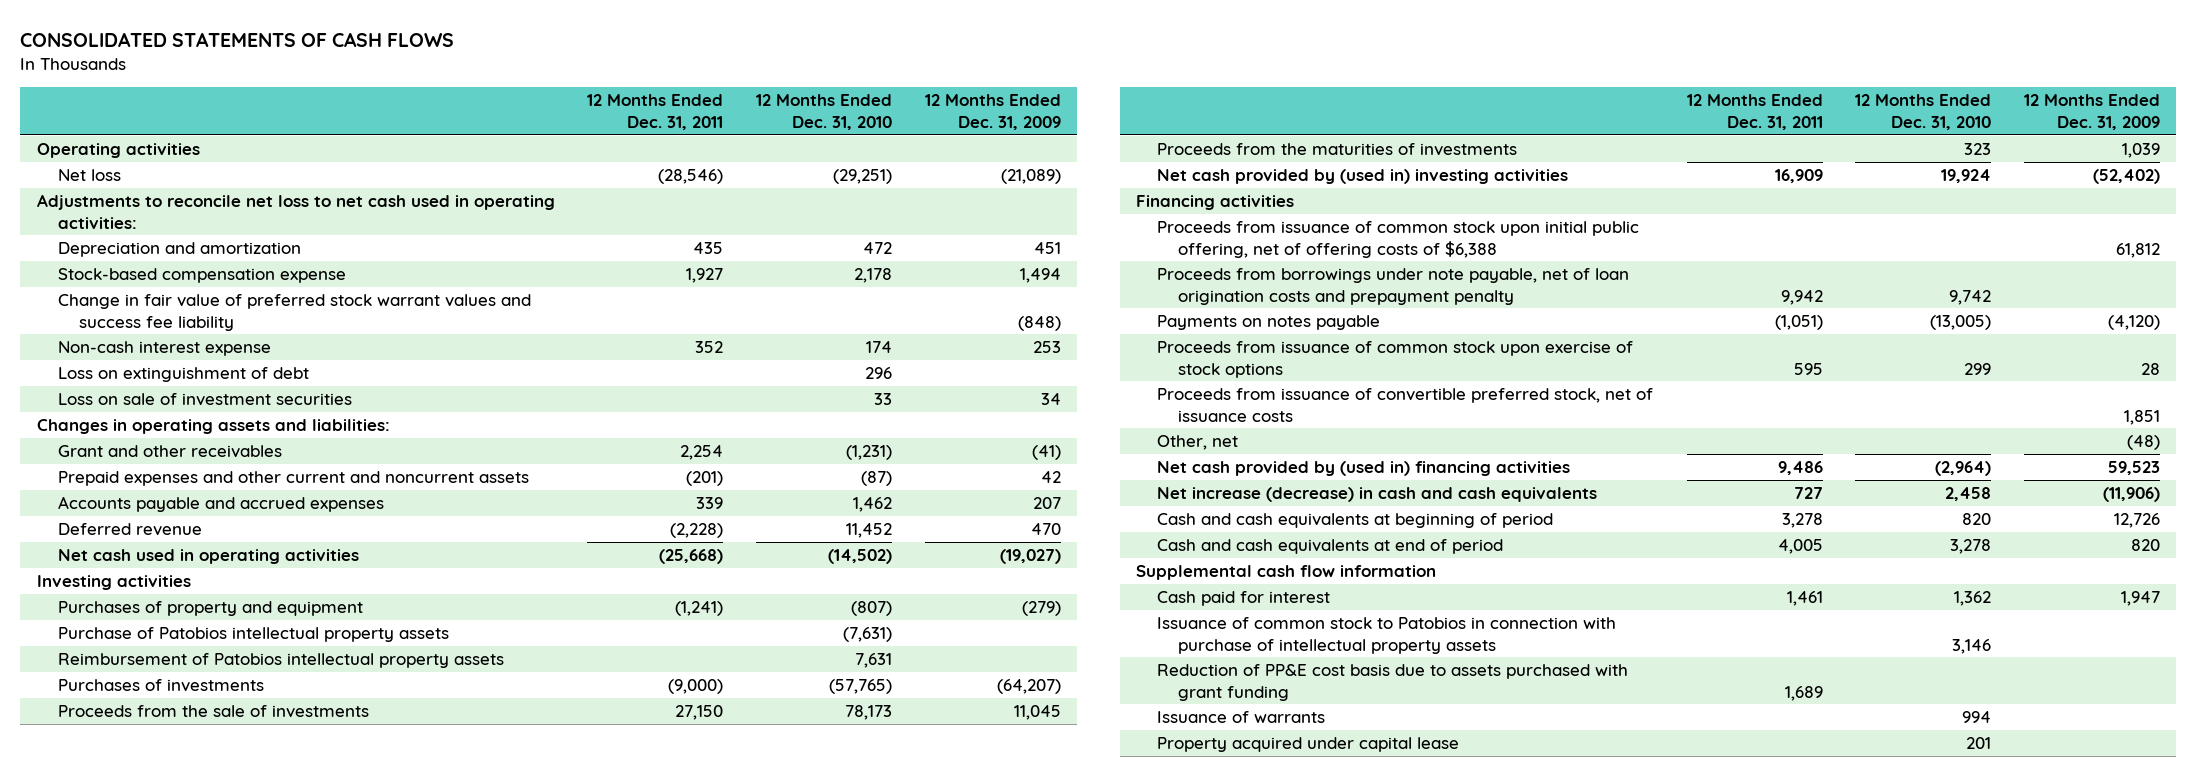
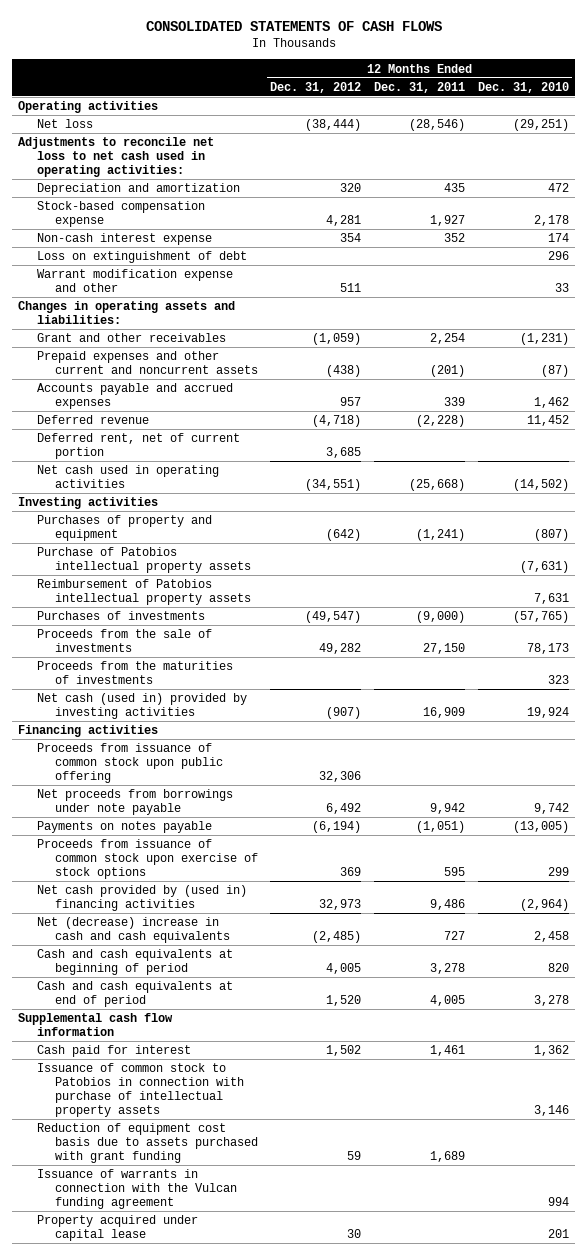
- | 12 Months Ended Dec. 31, 2011 | 12 Months Ended Dec. 31, 2010 | 12 Months Ended Dec. 31, 2009
+ | 12 Months Ended Dec. 31, 2012 | 12 Months Ended Dec. 31, 2011 | 12 Months Ended Dec. 31, 2010
- Change in fair value of preferred stock warrant values and success fee liability | | | (848)
- Loss on sale of investment securities | | 33 | 34
+ Warrant modification expense and other | 511 | | 33
+ Deferred rent, net of current portion | 3,685 | |
- Net cash provided by (used in) investing activities | 16,909 | 19,924 | (52,402)
+ Net cash (used in) provided by investing activities | (907) | 16,909 | 19,924
- Proceeds from issuance of common stock upon initial public offering, net of offering costs of $6,388 | | | 61,812
- Proceeds from borrowings under note payable, net of loan origination costs and prepayment penalty | 9,942 | 9,742 |
+ Proceeds from issuance of common stock upon public offering | 32,306 | |
+ Net proceeds from borrowings under note payable | 6,492 | 9,942 | 9,742
- Proceeds from issuance of convertible preferred stock, net of issuance costs | | | 1,851
- Other, net | | | (48)
- Net increase (decrease) in cash and cash equivalents | 727 | 2,458 | (11,906)
+ Net (decrease) increase in cash and cash equivalents | (2,485) | 727 | 2,458
- Reduction of PP&E cost basis due to assets purchased with grant funding | 1,689 | |
- Issuance of warrants | | 994 |
+ Reduction of equipment cost basis due to assets purchased with grant funding | 59 | 1,689 |
+ Issuance of warrants in connection with the Vulcan funding agreement | | | 994

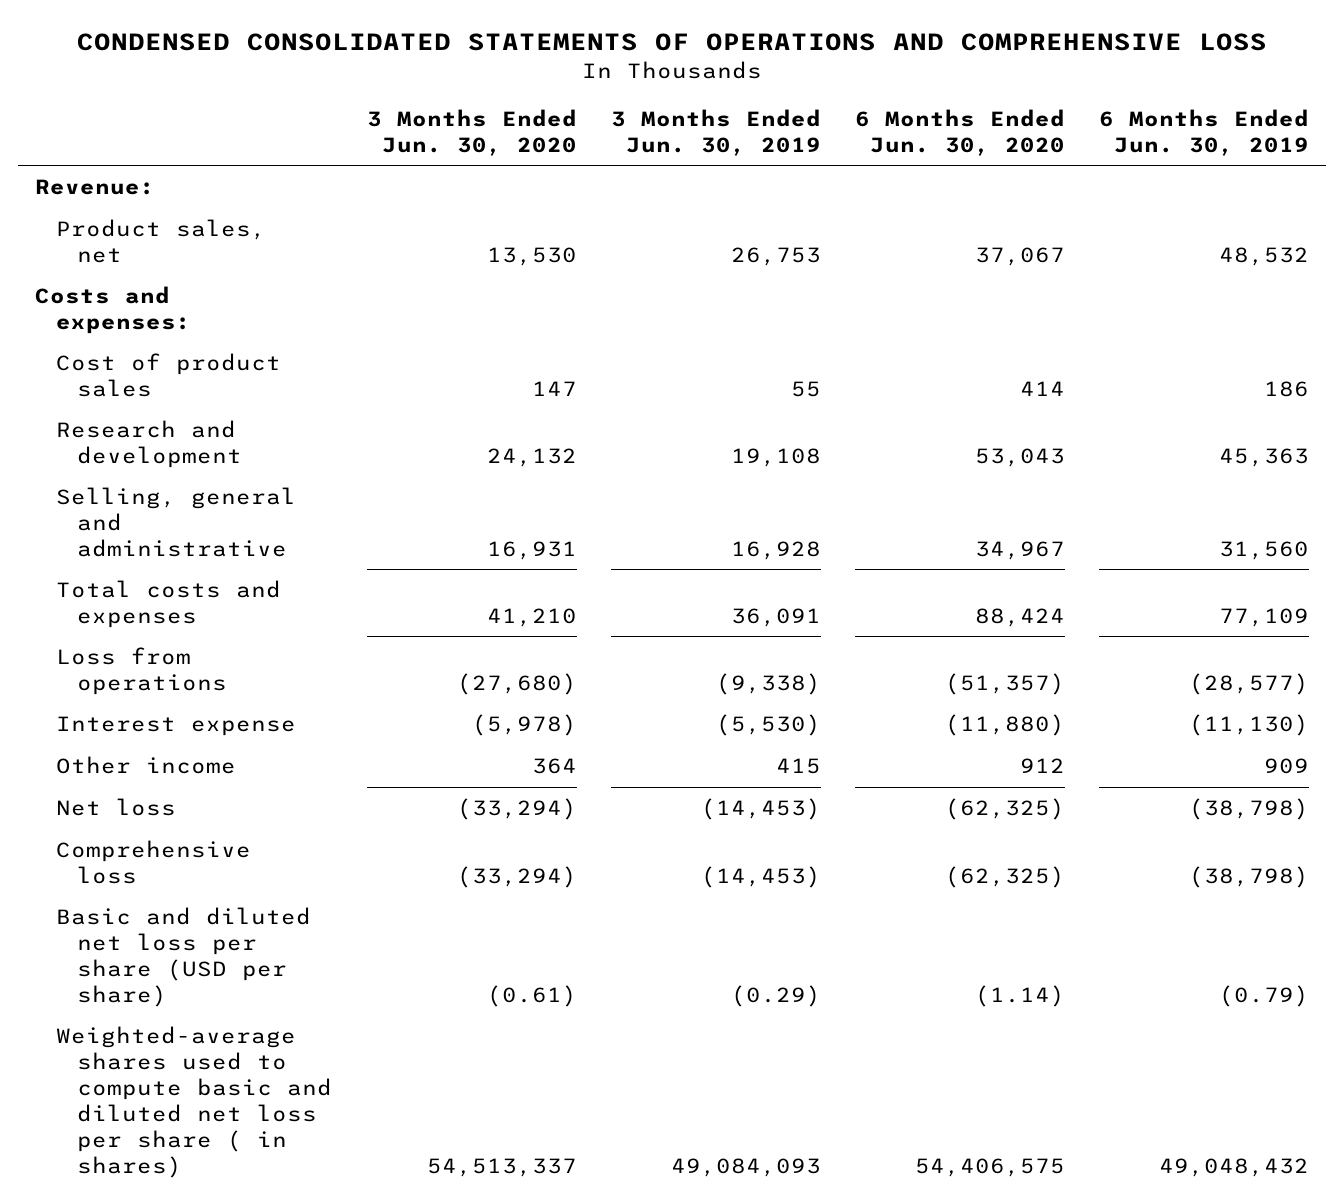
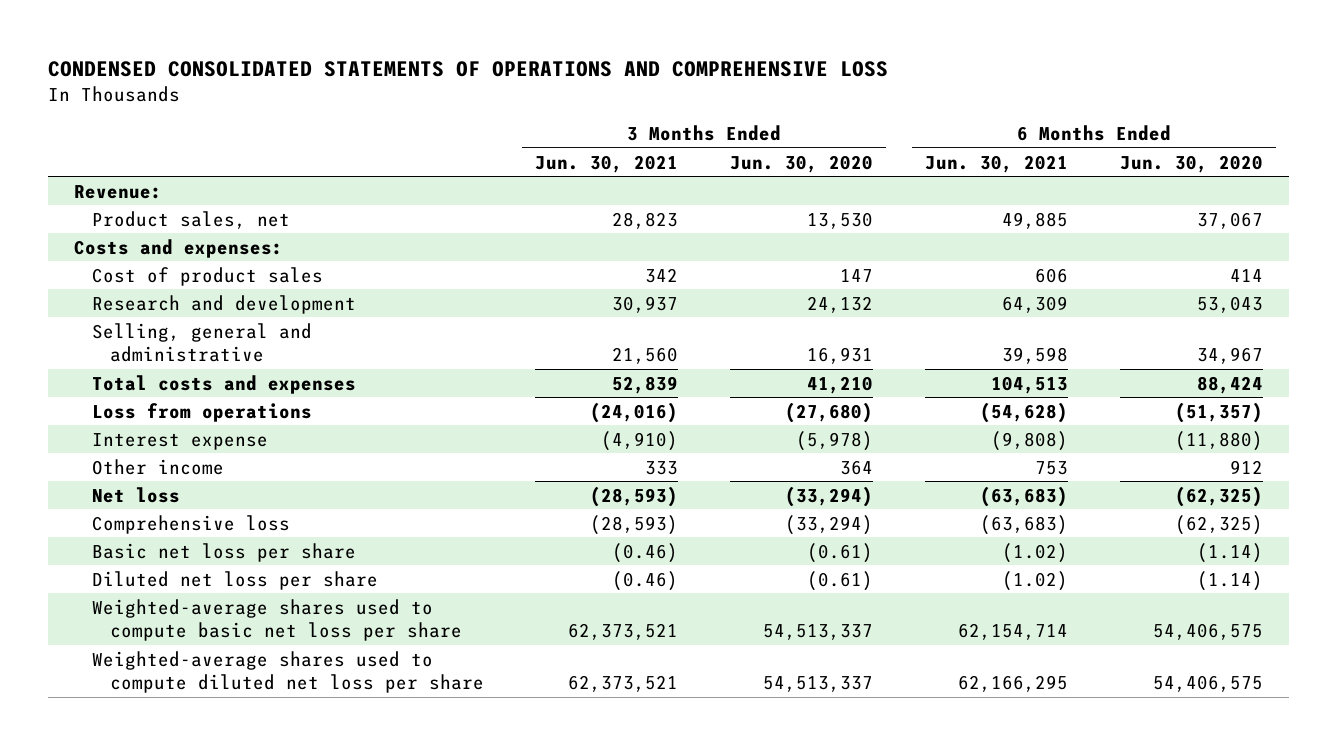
- | 3 Months Ended Jun. 30, 2020 | 3 Months Ended Jun. 30, 2019 | 6 Months Ended Jun. 30, 2020 | 6 Months Ended Jun. 30, 2019
+ | 3 Months Ended Jun. 30, 2021 | 3 Months Ended Jun. 30, 2020 | 6 Months Ended Jun. 30, 2021 | 6 Months Ended Jun. 30, 2020
- Basic and diluted net loss per share (USD per share) | (0.61) | (0.29) | (1.14) | (0.79)
- Weighted-average shares used to compute basic and diluted net loss per share ( in shares) | 54,513,337 | 49,084,093 | 54,406,575 | 49,048,432
+ Basic net loss per share | (0.46) | (0.61) | (1.02) | (1.14)
+ Diluted net loss per share | (0.46) | (0.61) | (1.02) | (1.14)
+ Weighted-average shares used to compute basic net loss per share | 62,373,521 | 54,513,337 | 62,154,714 | 54,406,575
+ Weighted-average shares used to compute diluted net loss per share | 62,373,521 | 54,513,337 | 62,166,295 | 54,406,575

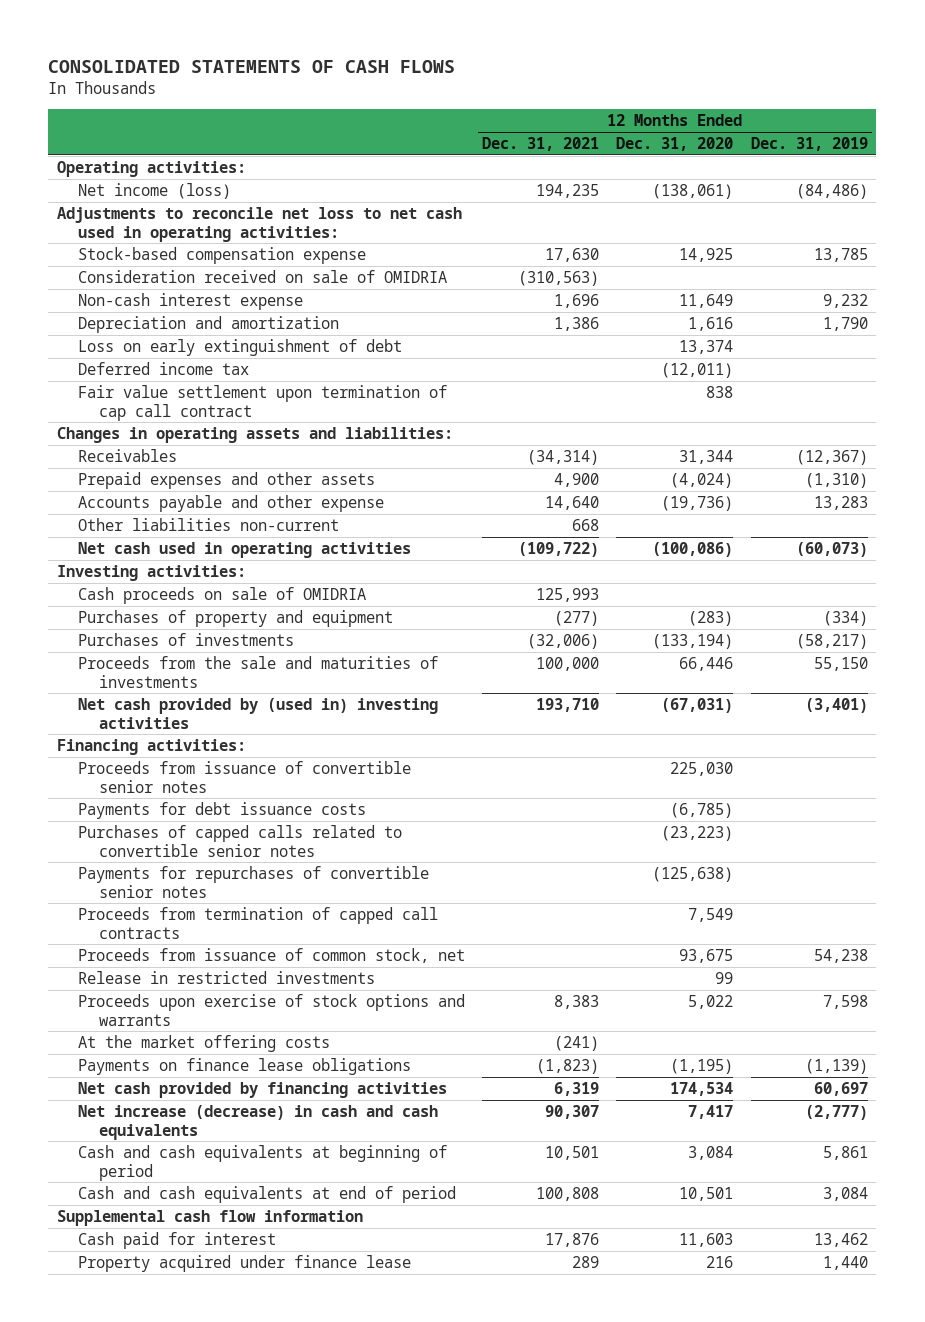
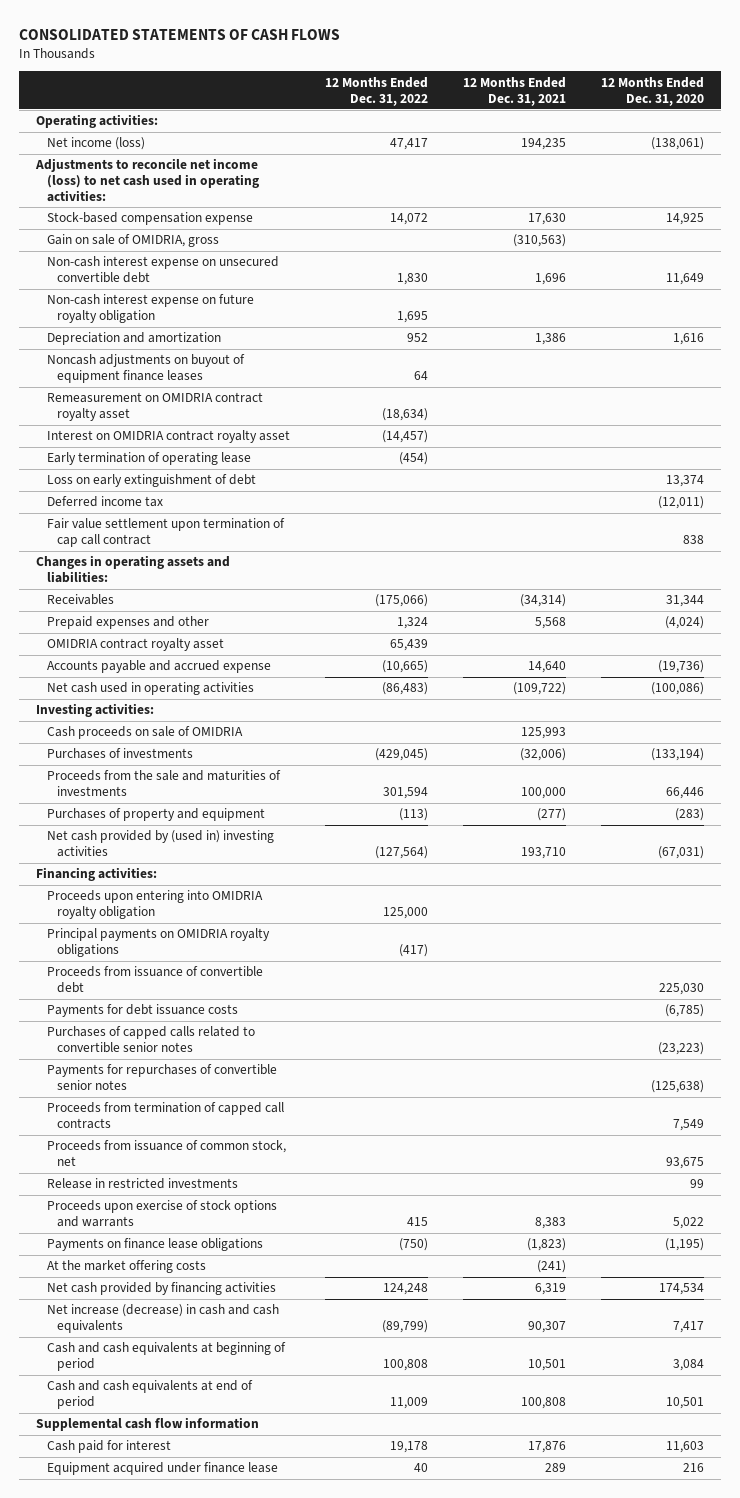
- | 12 Months Ended Dec. 31, 2021 | 12 Months Ended Dec. 31, 2020 | 12 Months Ended Dec. 31, 2019
+ | 12 Months Ended Dec. 31, 2022 | 12 Months Ended Dec. 31, 2021 | 12 Months Ended Dec. 31, 2020
- Adjustments to reconcile net loss to net cash used in operating activities:
+ Adjustments to reconcile net income (loss) to net cash used in operating activities:
- Consideration received on sale of OMIDRIA | (310,563) | |
- Non-cash interest expense | 1,696 | 11,649 | 9,232
+ Gain on sale of OMIDRIA, gross | | (310,563) |
+ Non-cash interest expense on unsecured convertible debt | 1,830 | 1,696 | 11,649
+ Non-cash interest expense on future royalty obligation | 1,695 | |
+ Noncash adjustments on buyout of equipment finance leases | 64 | |
+ Remeasurement on OMIDRIA contract royalty asset | (18,634) | |
+ Interest on OMIDRIA contract royalty asset | (14,457) | |
+ Early termination of operating lease | (454) | |
- Prepaid expenses and other assets | 4,900 | (4,024) | (1,310)
- Accounts payable and other expense | 14,640 | (19,736) | 13,283
- Other liabilities non-current | 668 | |
+ Prepaid expenses and other | 1,324 | 5,568 | (4,024)
+ OMIDRIA contract royalty asset | 65,439 | |
+ Accounts payable and accrued expense | (10,665) | 14,640 | (19,736)
moved down: Purchases of property and equipment | (113) | (277) | (283)
- Proceeds from issuance of convertible senior notes | | 225,030 |
+ Proceeds upon entering into OMIDRIA royalty obligation | 125,000 | |
+ Principal payments on OMIDRIA royalty obligations | (417) | |
+ Proceeds from issuance of convertible debt | | | 225,030
moved down: At the market offering costs | | (241) |
- Property acquired under finance lease | 289 | 216 | 1,440
+ Equipment acquired under finance lease | 40 | 289 | 216

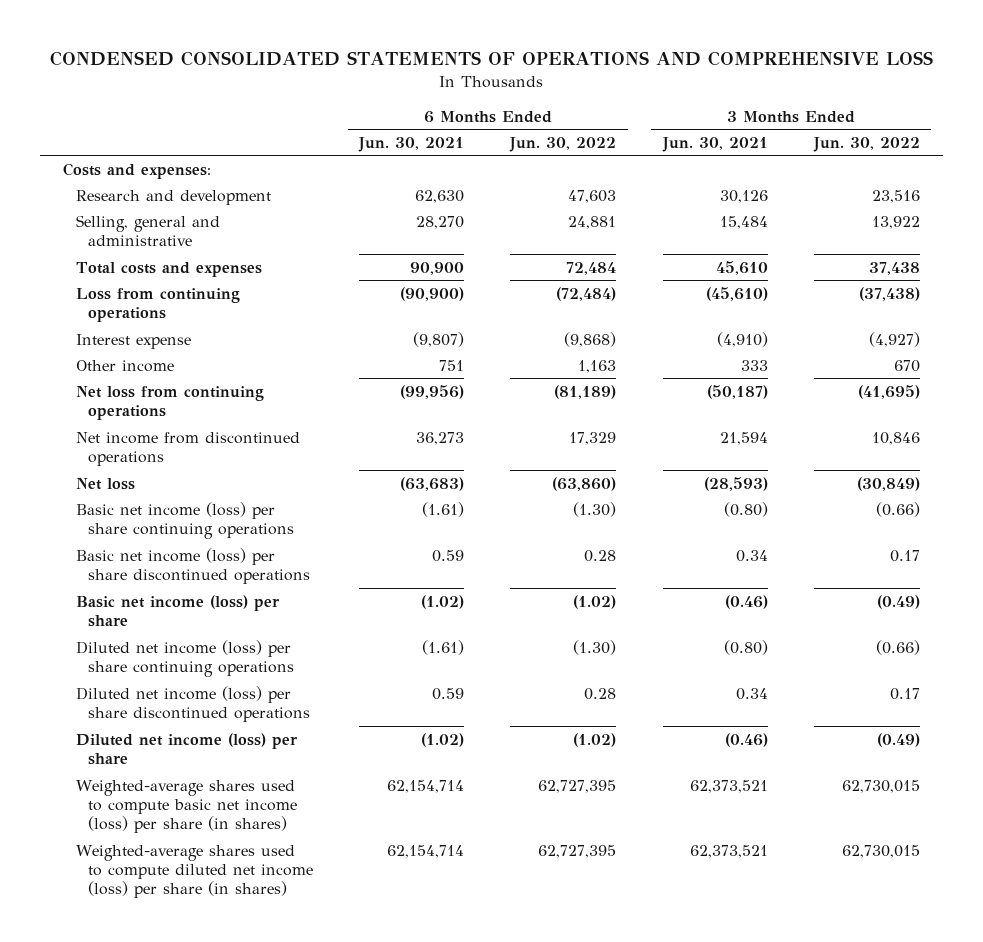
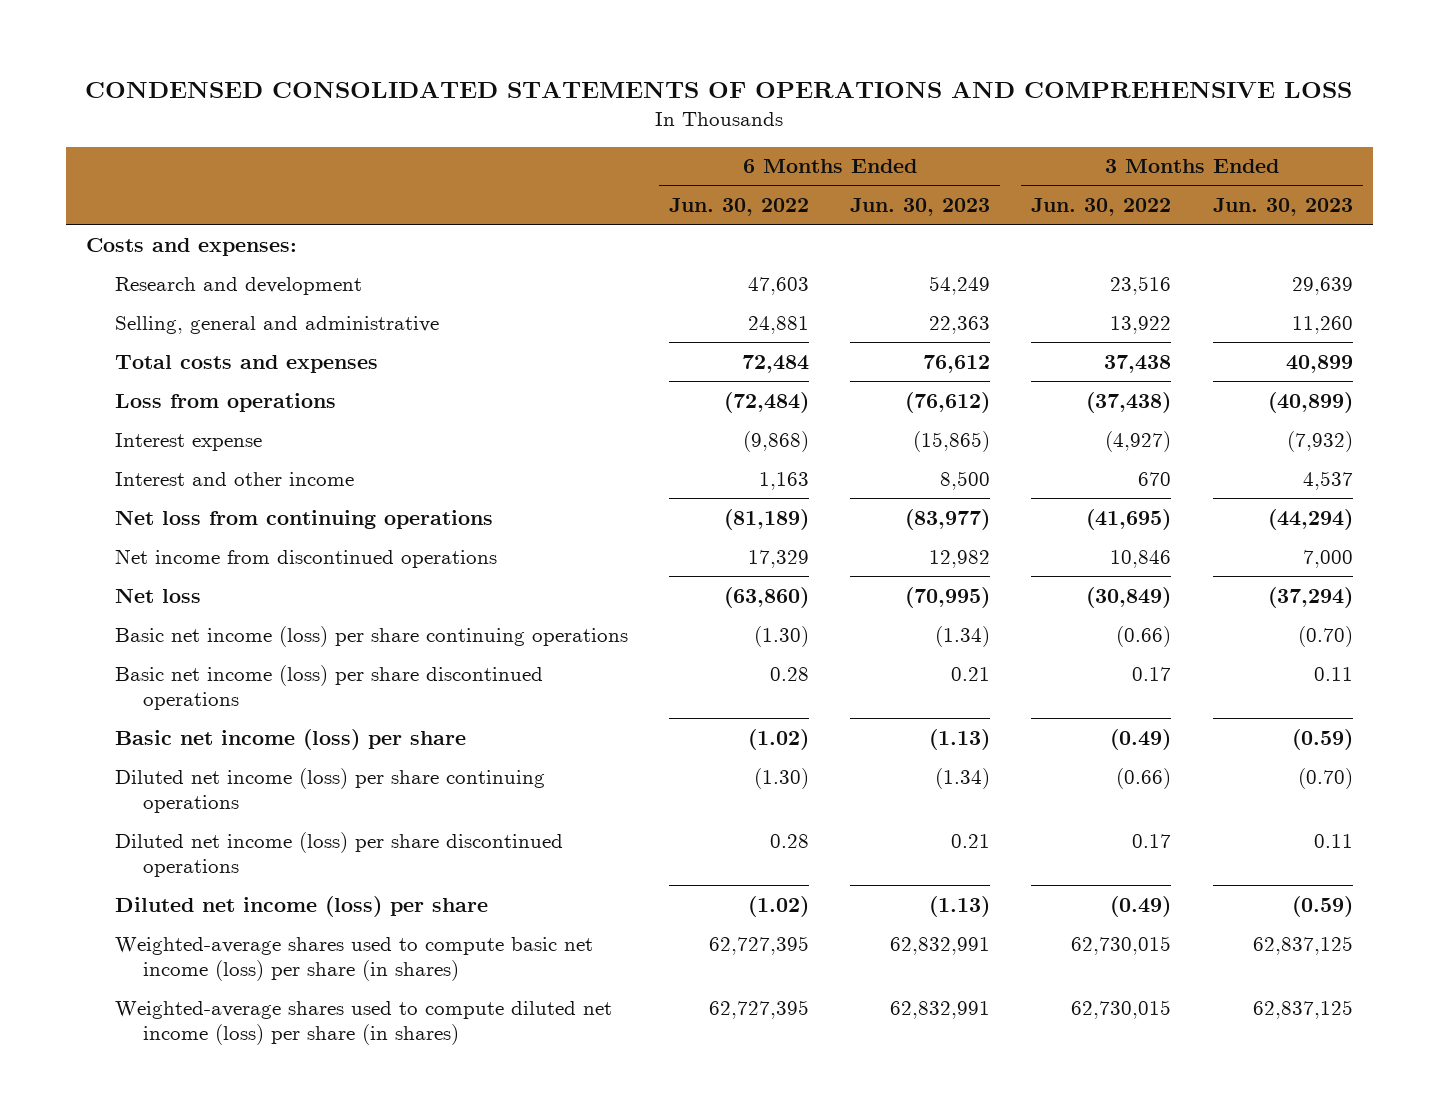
- | 6 Months Ended Jun. 30, 2021 | 6 Months Ended Jun. 30, 2022 | 3 Months Ended Jun. 30, 2021 | 3 Months Ended Jun. 30, 2022
+ | 6 Months Ended Jun. 30, 2022 | 6 Months Ended Jun. 30, 2023 | 3 Months Ended Jun. 30, 2022 | 3 Months Ended Jun. 30, 2023
- Loss from continuing operations | (90,900) | (72,484) | (45,610) | (37,438)
+ Loss from operations | (72,484) | (76,612) | (37,438) | (40,899)
- Other income | 751 | 1,163 | 333 | 670
+ Interest and other income | 1,163 | 8,500 | 670 | 4,537

